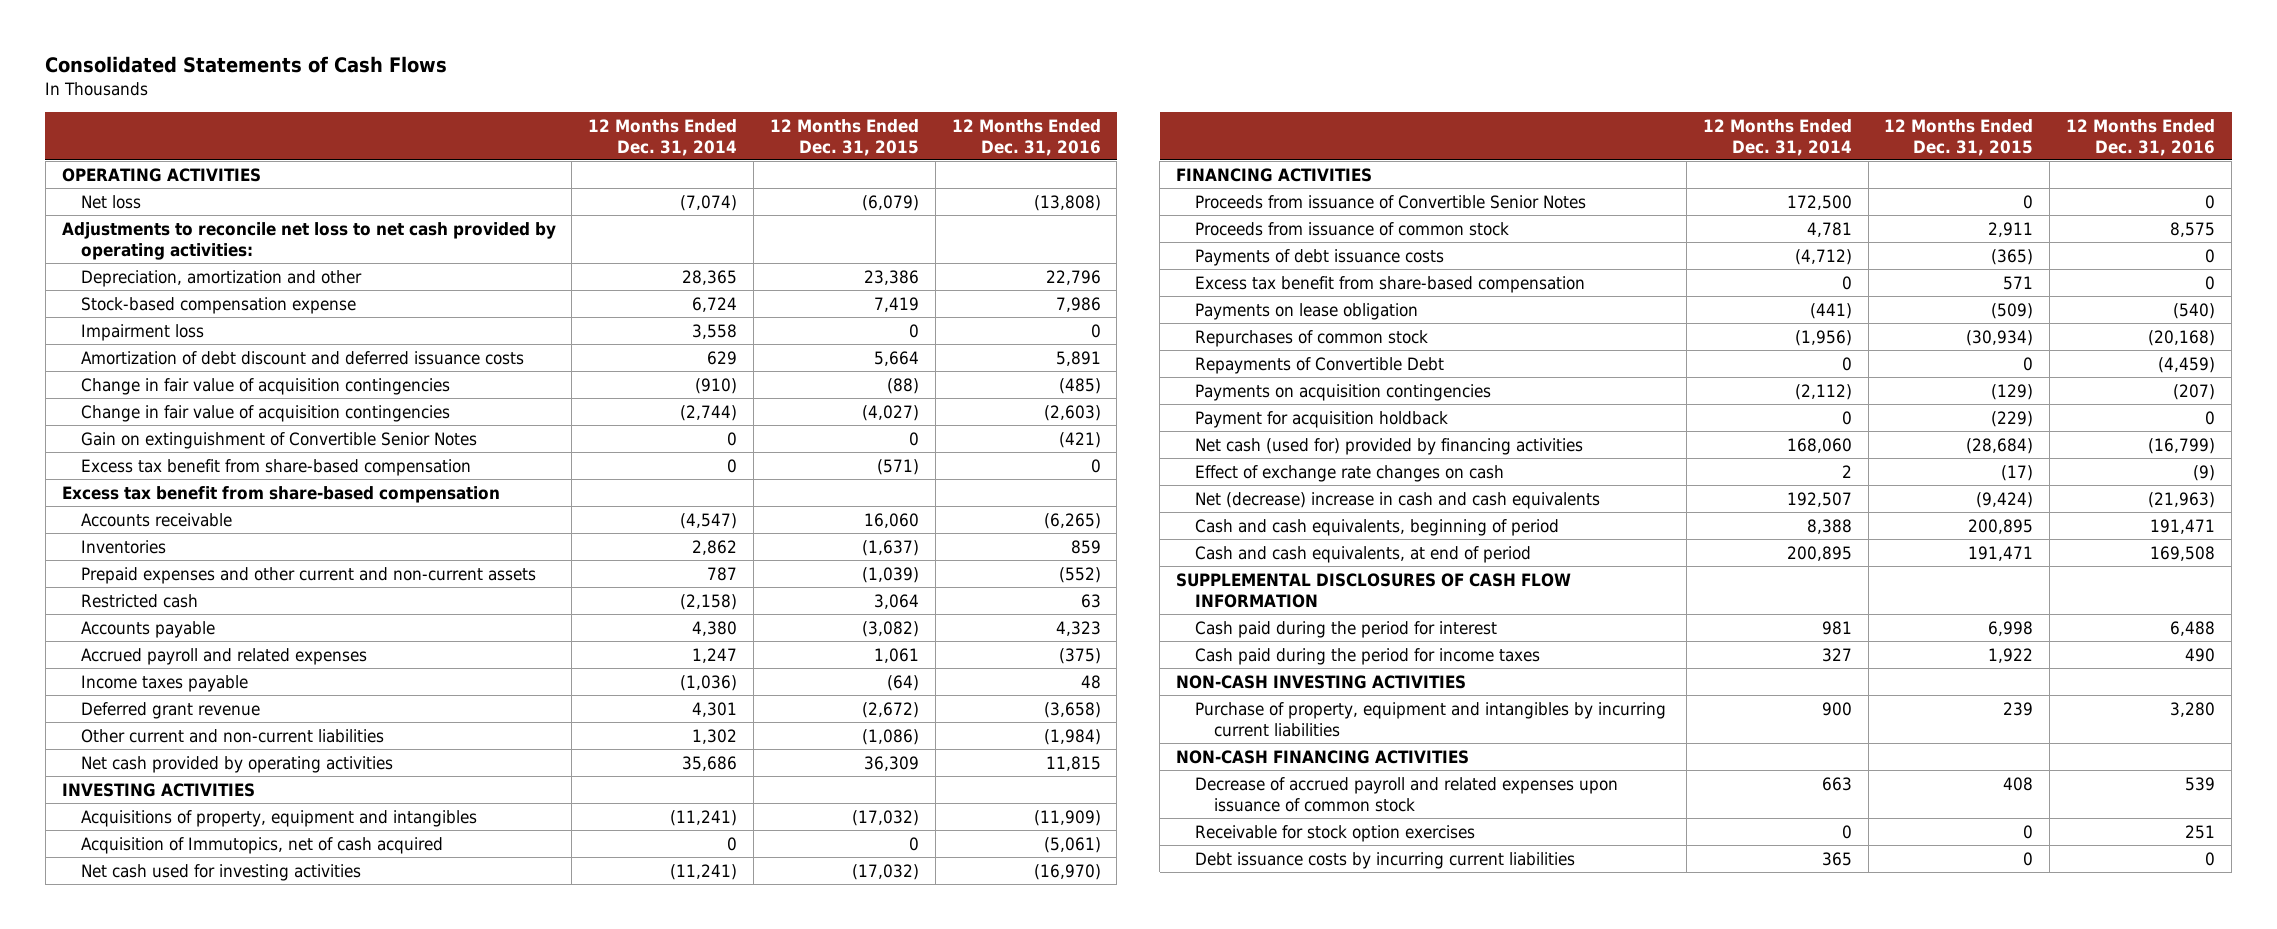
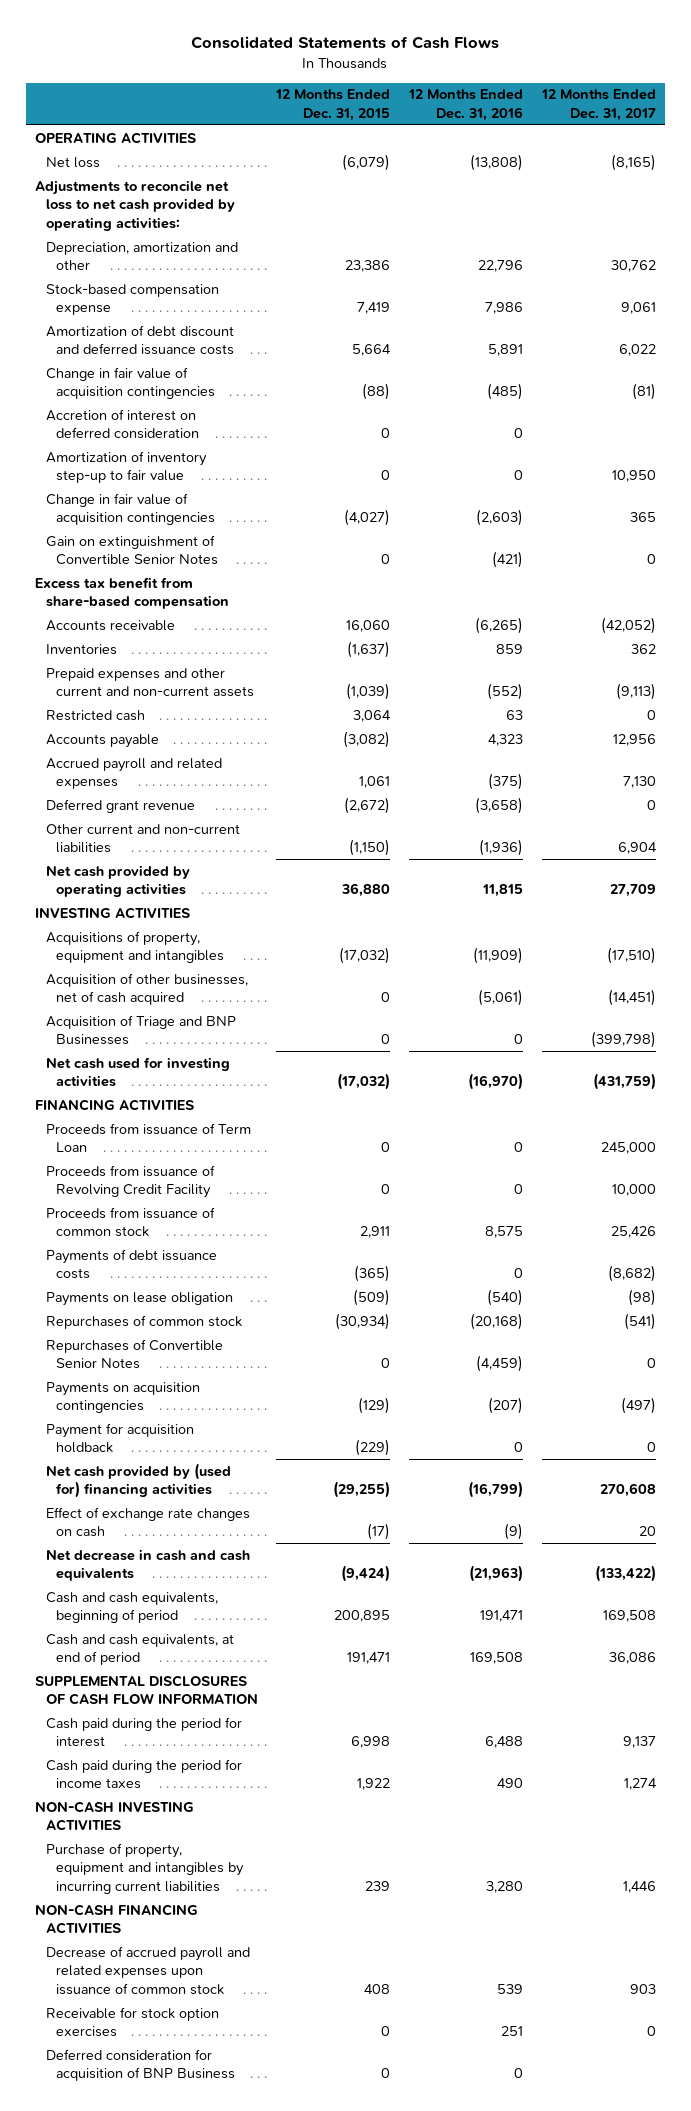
- | 12 Months Ended Dec. 31, 2014 | 12 Months Ended Dec. 31, 2015 | 12 Months Ended Dec. 31, 2016
+ | 12 Months Ended Dec. 31, 2015 | 12 Months Ended Dec. 31, 2016 | 12 Months Ended Dec. 31, 2017
- Impairment loss | 3,558 | 0 | 0
+ Accretion of interest on deferred consideration | 0 | 0 |
+ Amortization of inventory step-up to fair value | 0 | 0 | 10,950
- Excess tax benefit from share-based compensation | 0 | (571) | 0
- Income taxes payable | (1,036) | (64) | 48
- Other current and non-current liabilities | 1,302 | (1,086) | (1,984)
- Net cash provided by operating activities | 35,686 | 36,309 | 11,815
+ Other current and non-current liabilities | (1,150) | (1,936) | 6,904
+ Net cash provided by operating activities | 36,880 | 11,815 | 27,709
- Acquisition of Immutopics, net of cash acquired | 0 | 0 | (5,061)
+ Acquisition of other businesses, net of cash acquired | 0 | (5,061) | (14,451)
+ Acquisition of Triage and BNP Businesses | 0 | 0 | (399,798)
- Proceeds from issuance of Convertible Senior Notes | 172,500 | 0 | 0
+ Proceeds from issuance of Term Loan | 0 | 0 | 245,000
+ Proceeds from issuance of Revolving Credit Facility | 0 | 0 | 10,000
- Excess tax benefit from share-based compensation | 0 | 571 | 0
- Repayments of Convertible Debt | 0 | 0 | (4,459)
+ Repurchases of Convertible Senior Notes | 0 | (4,459) | 0
- Net cash (used for) provided by financing activities | 168,060 | (28,684) | (16,799)
+ Net cash provided by (used for) financing activities | (29,255) | (16,799) | 270,608
- Net (decrease) increase in cash and cash equivalents | 192,507 | (9,424) | (21,963)
+ Net decrease in cash and cash equivalents | (9,424) | (21,963) | (133,422)
- Debt issuance costs by incurring current liabilities | 365 | 0 | 0
+ Deferred consideration for acquisition of BNP Business | 0 | 0 |

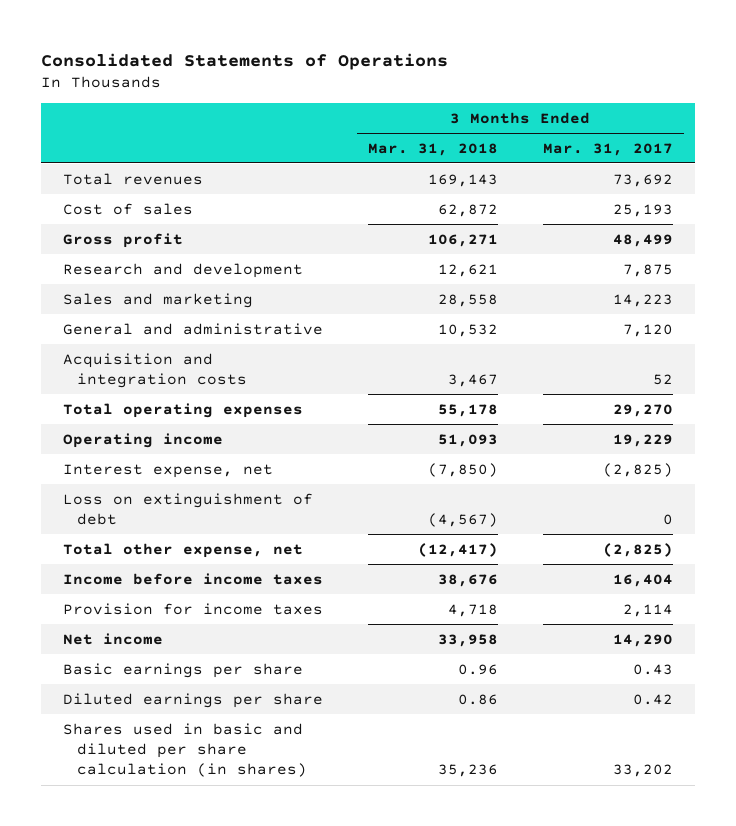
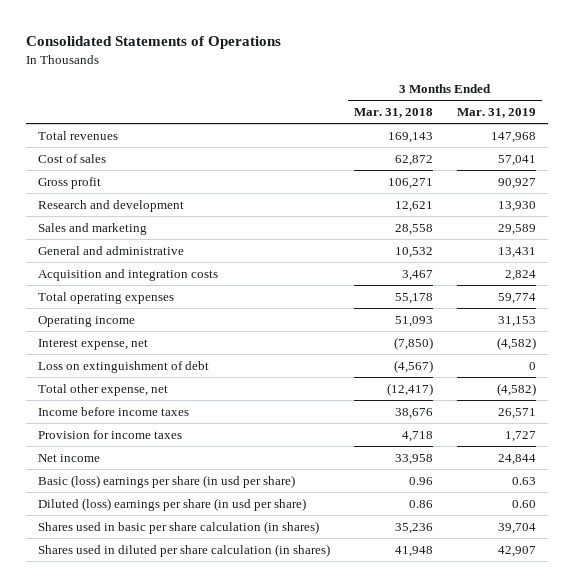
- | 3 Months Ended Mar. 31, 2018 | 3 Months Ended Mar. 31, 2017
+ | 3 Months Ended Mar. 31, 2018 | 3 Months Ended Mar. 31, 2019
- Basic earnings per share | 0.96 | 0.43
- Diluted earnings per share | 0.86 | 0.42
- Shares used in basic and diluted per share calculation (in shares) | 35,236 | 33,202
+ Basic (loss) earnings per share (in usd per share) | 0.96 | 0.63
+ Diluted (loss) earnings per share (in usd per share) | 0.86 | 0.60
+ Shares used in basic per share calculation (in shares) | 35,236 | 39,704
+ Shares used in diluted per share calculation (in shares) | 41,948 | 42,907

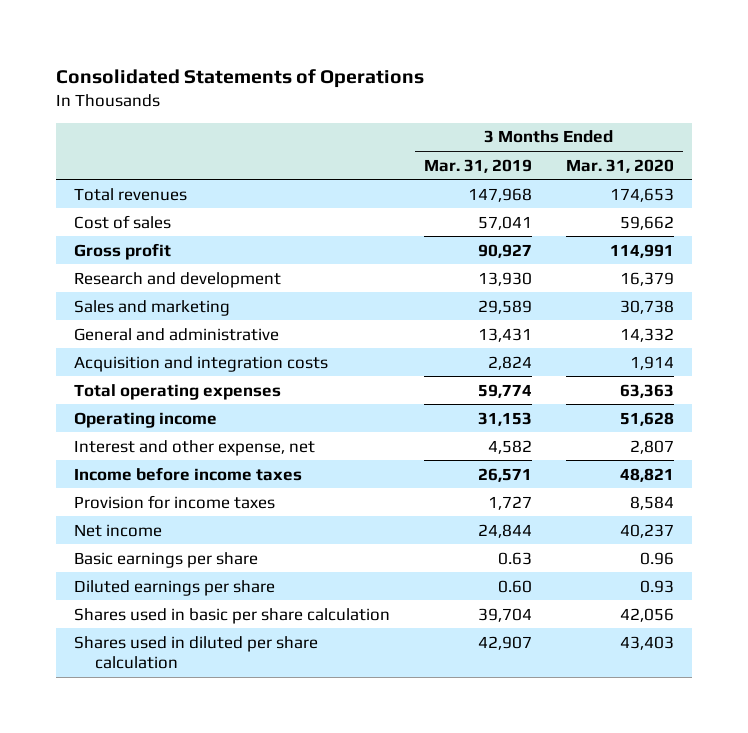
- | 3 Months Ended Mar. 31, 2018 | 3 Months Ended Mar. 31, 2019
+ | 3 Months Ended Mar. 31, 2019 | 3 Months Ended Mar. 31, 2020
- Interest expense, net | (7,850) | (4,582)
- Loss on extinguishment of debt | (4,567) | 0
- Total other expense, net | (12,417) | (4,582)
+ Interest and other expense, net | 4,582 | 2,807
- Basic (loss) earnings per share (in usd per share) | 0.96 | 0.63
- Diluted (loss) earnings per share (in usd per share) | 0.86 | 0.60
- Shares used in basic per share calculation (in shares) | 35,236 | 39,704
- Shares used in diluted per share calculation (in shares) | 41,948 | 42,907
+ Basic earnings per share | 0.63 | 0.96
+ Diluted earnings per share | 0.60 | 0.93
+ Shares used in basic per share calculation | 39,704 | 42,056
+ Shares used in diluted per share calculation | 42,907 | 43,403

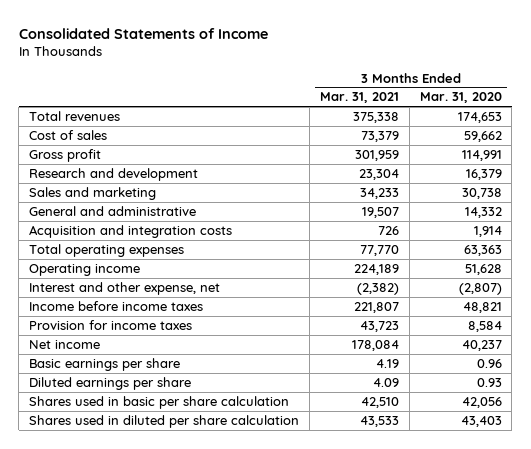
- Consolidated Statements of Operations
+ Consolidated Statements of Income
- | 3 Months Ended Mar. 31, 2019 | 3 Months Ended Mar. 31, 2020
+ | 3 Months Ended Mar. 31, 2021 | 3 Months Ended Mar. 31, 2020
- Interest and other expense, net | 4,582 | 2,807
+ Interest and other expense, net | (2,382) | (2,807)

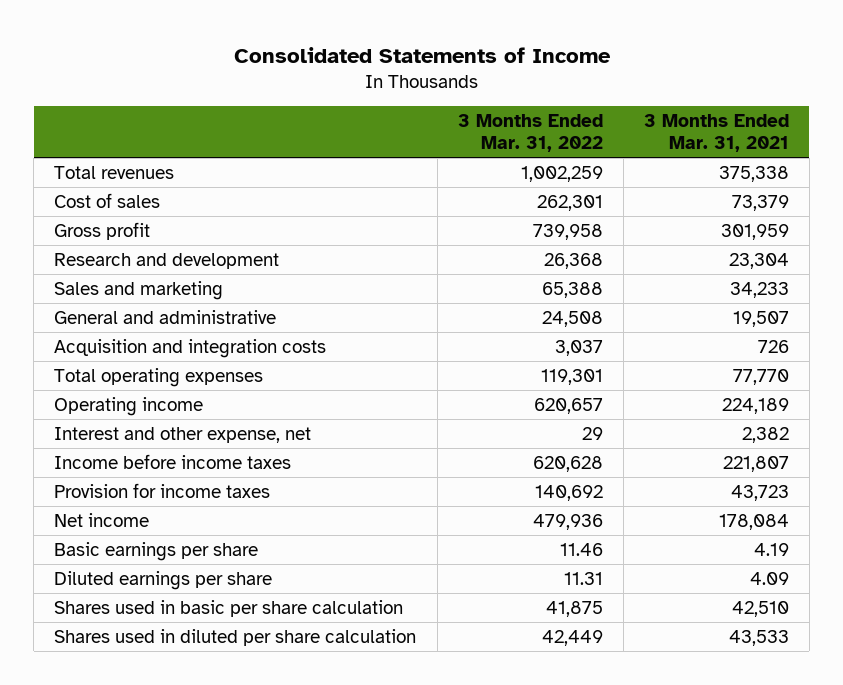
- | 3 Months Ended Mar. 31, 2021 | 3 Months Ended Mar. 31, 2020
+ | 3 Months Ended Mar. 31, 2022 | 3 Months Ended Mar. 31, 2021
- Interest and other expense, net | (2,382) | (2,807)
+ Interest and other expense, net | 29 | 2,382

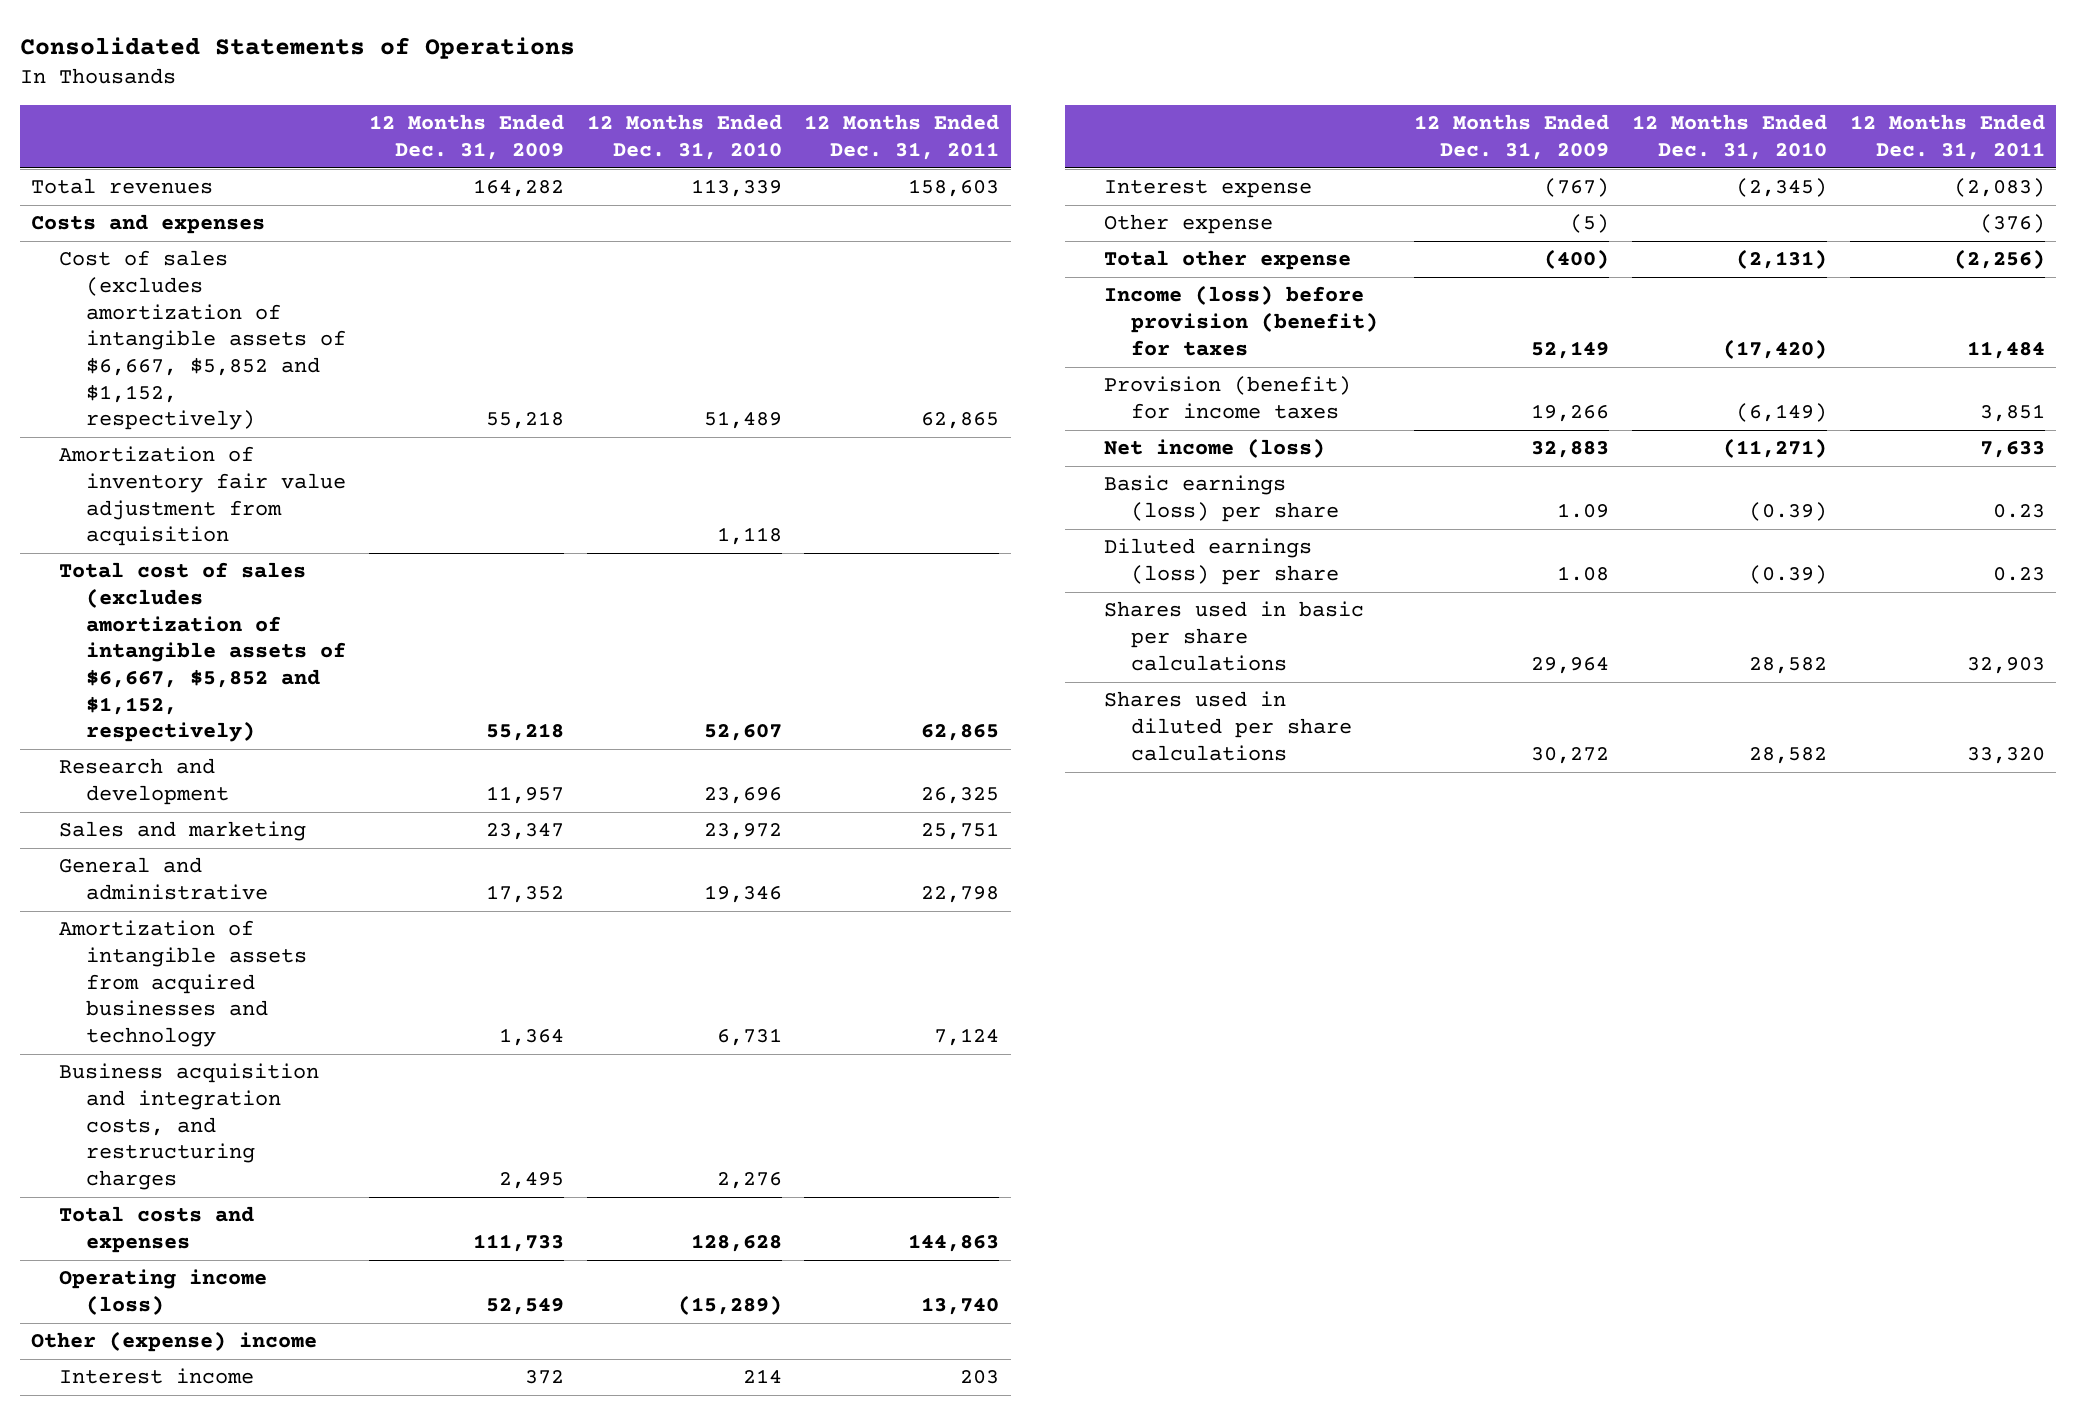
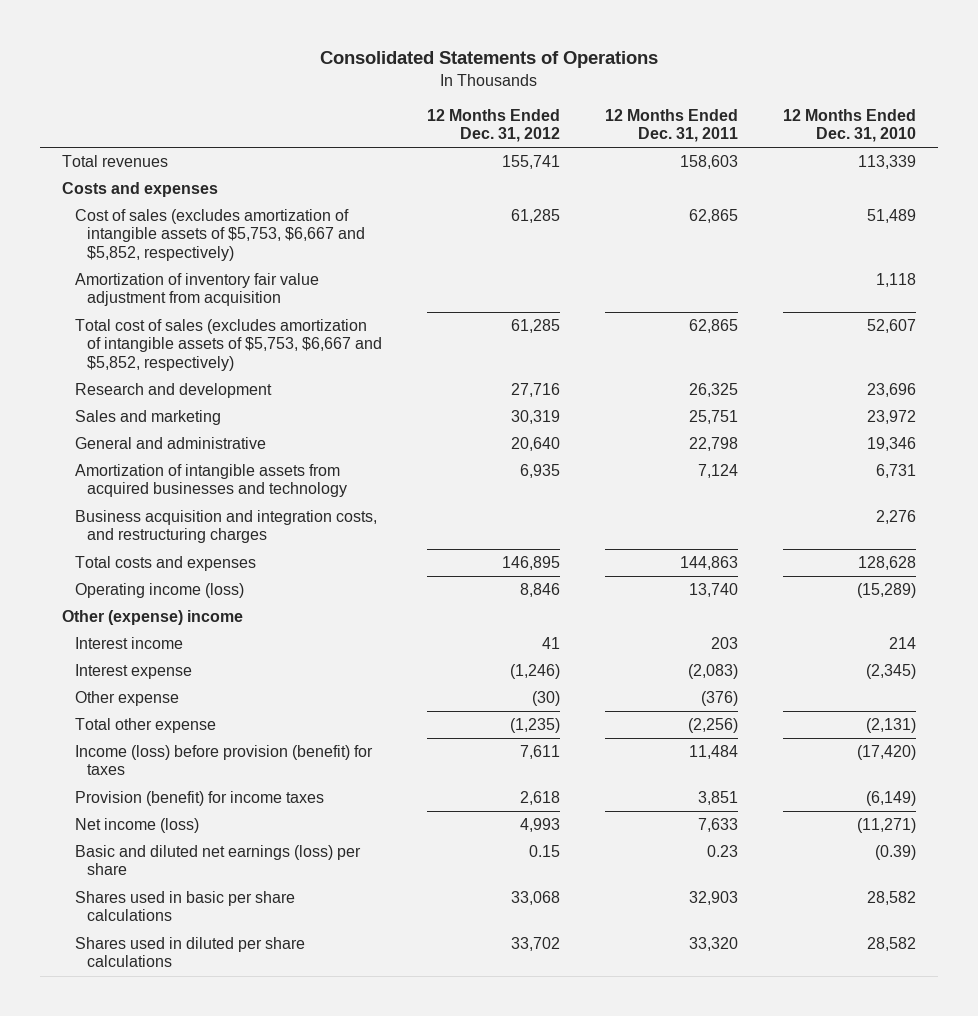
- | 12 Months Ended Dec. 31, 2009 | 12 Months Ended Dec. 31, 2010 | 12 Months Ended Dec. 31, 2011
+ | 12 Months Ended Dec. 31, 2012 | 12 Months Ended Dec. 31, 2011 | 12 Months Ended Dec. 31, 2010
- Cost of sales (excludes amortization of intangible assets of $6,667, $5,852 and $1,152, respectively) | 55,218 | 51,489 | 62,865
+ Cost of sales (excludes amortization of intangible assets of $5,753, $6,667 and $5,852, respectively) | 61,285 | 62,865 | 51,489
- Total cost of sales (excludes amortization of intangible assets of $6,667, $5,852 and $1,152, respectively) | 55,218 | 52,607 | 62,865
+ Total cost of sales (excludes amortization of intangible assets of $5,753, $6,667 and $5,852, respectively) | 61,285 | 62,865 | 52,607
- Basic earnings (loss) per share | 1.09 | (0.39) | 0.23
- Diluted earnings (loss) per share | 1.08 | (0.39) | 0.23
+ Basic and diluted net earnings (loss) per share | 0.15 | 0.23 | (0.39)

